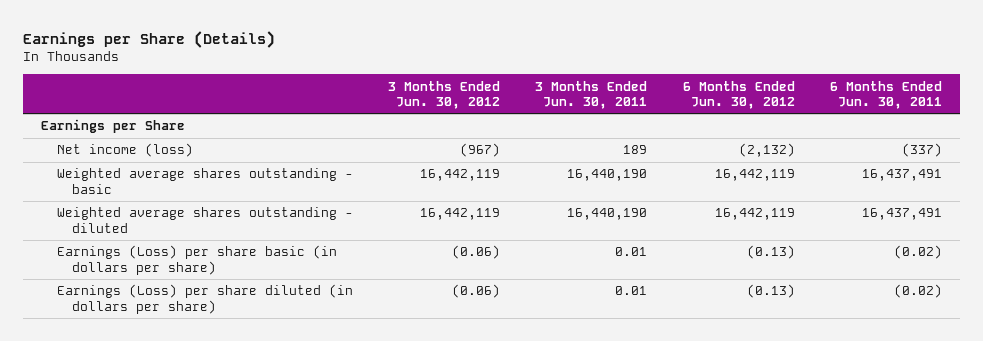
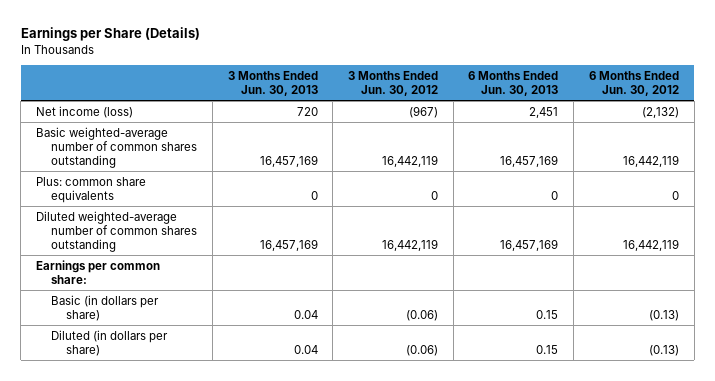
- | 3 Months Ended Jun. 30, 2012 | 3 Months Ended Jun. 30, 2011 | 6 Months Ended Jun. 30, 2012 | 6 Months Ended Jun. 30, 2011
+ | 3 Months Ended Jun. 30, 2013 | 3 Months Ended Jun. 30, 2012 | 6 Months Ended Jun. 30, 2013 | 6 Months Ended Jun. 30, 2012
- Earnings per Share
- Weighted average shares outstanding - basic | 16,442,119 | 16,440,190 | 16,442,119 | 16,437,491
- Weighted average shares outstanding - diluted | 16,442,119 | 16,440,190 | 16,442,119 | 16,437,491
- Earnings (Loss) per share basic (in dollars per share) | (0.06) | 0.01 | (0.13) | (0.02)
- Earnings (Loss) per share diluted (in dollars per share) | (0.06) | 0.01 | (0.13) | (0.02)
+ Basic weighted-average number of common shares outstanding | 16,457,169 | 16,442,119 | 16,457,169 | 16,442,119
+ Plus: common share equivalents | 0 | 0 | 0 | 0
+ Diluted weighted-average number of common shares outstanding | 16,457,169 | 16,442,119 | 16,457,169 | 16,442,119
+ Earnings per common share:
+ Basic (in dollars per share) | 0.04 | (0.06) | 0.15 | (0.13)
+ Diluted (in dollars per share) | 0.04 | (0.06) | 0.15 | (0.13)

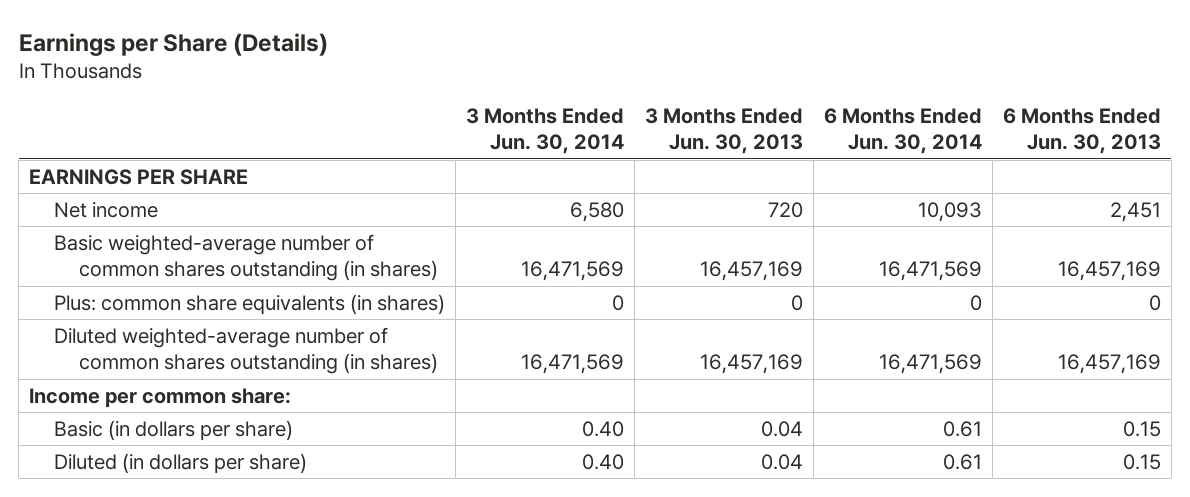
- | 3 Months Ended Jun. 30, 2013 | 3 Months Ended Jun. 30, 2012 | 6 Months Ended Jun. 30, 2013 | 6 Months Ended Jun. 30, 2012
+ | 3 Months Ended Jun. 30, 2014 | 3 Months Ended Jun. 30, 2013 | 6 Months Ended Jun. 30, 2014 | 6 Months Ended Jun. 30, 2013
- Net income (loss) | 720 | (967) | 2,451 | (2,132)
- Basic weighted-average number of common shares outstanding | 16,457,169 | 16,442,119 | 16,457,169 | 16,442,119
- Plus: common share equivalents | 0 | 0 | 0 | 0
- Diluted weighted-average number of common shares outstanding | 16,457,169 | 16,442,119 | 16,457,169 | 16,442,119
- Earnings per common share:
+ EARNINGS PER SHARE
+ Net income | 6,580 | 720 | 10,093 | 2,451
+ Basic weighted-average number of common shares outstanding (in shares) | 16,471,569 | 16,457,169 | 16,471,569 | 16,457,169
+ Plus: common share equivalents (in shares) | 0 | 0 | 0 | 0
+ Diluted weighted-average number of common shares outstanding (in shares) | 16,471,569 | 16,457,169 | 16,471,569 | 16,457,169
+ Income per common share:

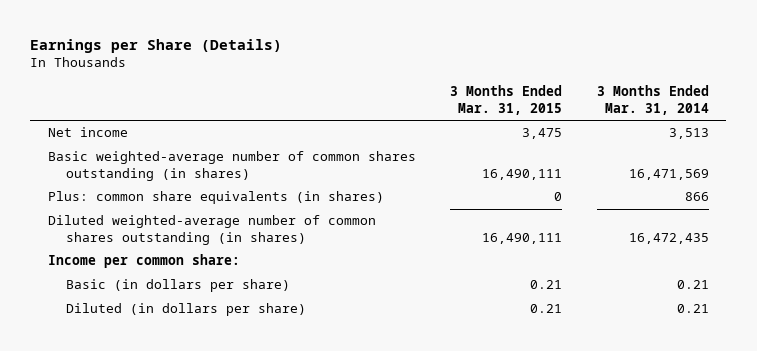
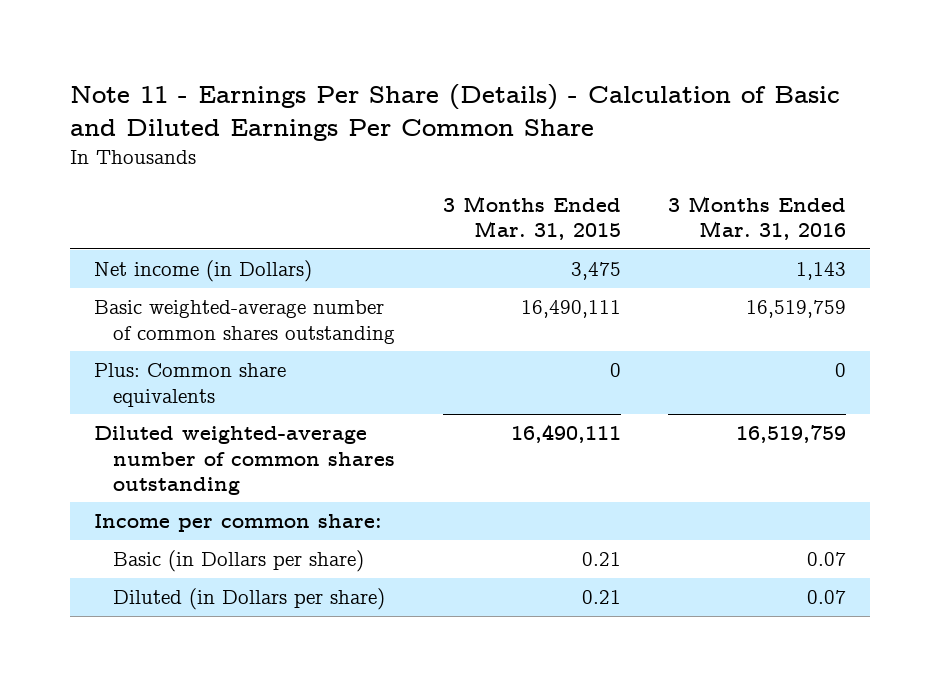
- Earnings per Share (Details)
+ Note 11 - Earnings Per Share (Details) - Calculation of Basic and Diluted Earnings Per Common Share
- | 3 Months Ended Mar. 31, 2015 | 3 Months Ended Mar. 31, 2014
+ | 3 Months Ended Mar. 31, 2015 | 3 Months Ended Mar. 31, 2016
- Net income | 3,475 | 3,513
- Basic weighted-average number of common shares outstanding (in shares) | 16,490,111 | 16,471,569
- Plus: common share equivalents (in shares) | 0 | 866
- Diluted weighted-average number of common shares outstanding (in shares) | 16,490,111 | 16,472,435
+ Net income (in Dollars) | 3,475 | 1,143
+ Basic weighted-average number of common shares outstanding | 16,490,111 | 16,519,759
+ Plus: Common share equivalents | 0 | 0
+ Diluted weighted-average number of common shares outstanding | 16,490,111 | 16,519,759
- Basic (in dollars per share) | 0.21 | 0.21
- Diluted (in dollars per share) | 0.21 | 0.21
+ Basic (in Dollars per share) | 0.21 | 0.07
+ Diluted (in Dollars per share) | 0.21 | 0.07

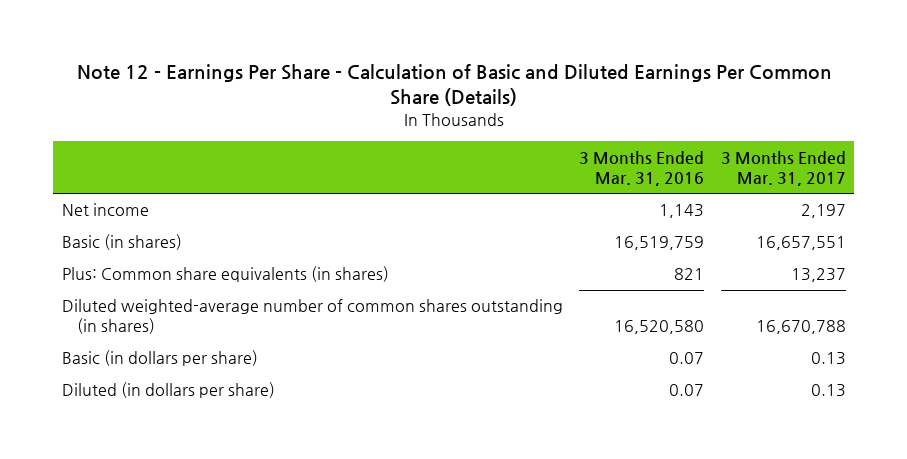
- Note 11 - Earnings Per Share (Details) - Calculation of Basic and Diluted Earnings Per Common Share
+ Note 12 - Earnings Per Share - Calculation of Basic and Diluted Earnings Per Common Share (Details)
- | 3 Months Ended Mar. 31, 2015 | 3 Months Ended Mar. 31, 2016
+ | 3 Months Ended Mar. 31, 2016 | 3 Months Ended Mar. 31, 2017
- Net income (in Dollars) | 3,475 | 1,143
- Basic weighted-average number of common shares outstanding | 16,490,111 | 16,519,759
- Plus: Common share equivalents | 0 | 0
- Diluted weighted-average number of common shares outstanding | 16,490,111 | 16,519,759
- Income per common share:
- Basic (in Dollars per share) | 0.21 | 0.07
- Diluted (in Dollars per share) | 0.21 | 0.07
+ Net income | 1,143 | 2,197
+ Basic (in shares) | 16,519,759 | 16,657,551
+ Plus: Common share equivalents (in shares) | 821 | 13,237
+ Diluted weighted-average number of common shares outstanding (in shares) | 16,520,580 | 16,670,788
+ Basic (in dollars per share) | 0.07 | 0.13
+ Diluted (in dollars per share) | 0.07 | 0.13

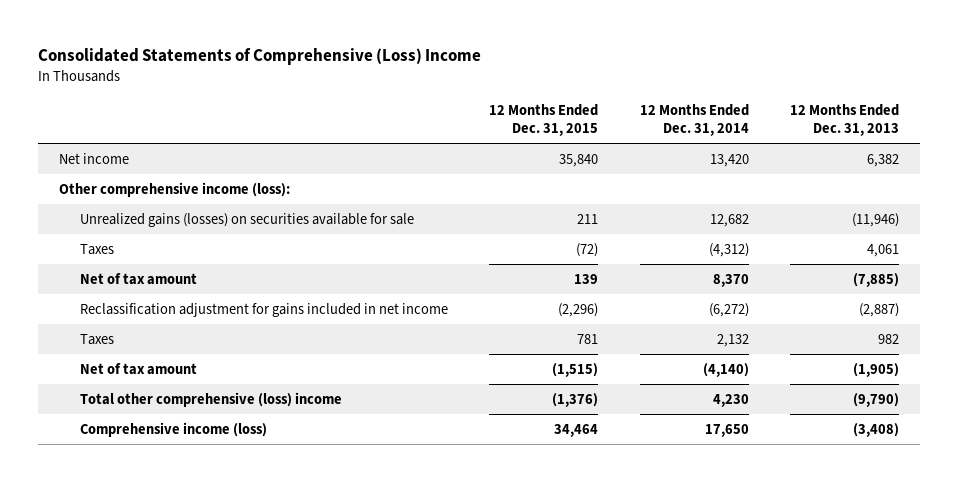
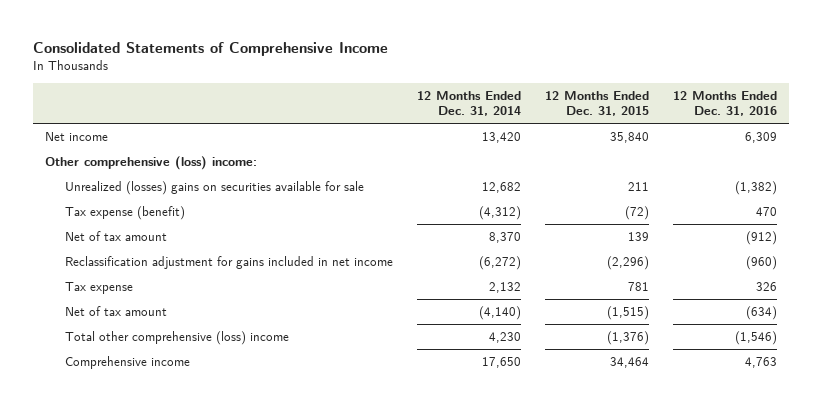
- Consolidated Statements of Comprehensive (Loss) Income
+ Consolidated Statements of Comprehensive Income
- | 12 Months Ended Dec. 31, 2015 | 12 Months Ended Dec. 31, 2014 | 12 Months Ended Dec. 31, 2013
+ | 12 Months Ended Dec. 31, 2014 | 12 Months Ended Dec. 31, 2015 | 12 Months Ended Dec. 31, 2016
- Other comprehensive income (loss):
- Unrealized gains (losses) on securities available for sale | 211 | 12,682 | (11,946)
- Taxes | (72) | (4,312) | 4,061
+ Other comprehensive (loss) income:
+ Unrealized (losses) gains on securities available for sale | 12,682 | 211 | (1,382)
+ Tax expense (benefit) | (4,312) | (72) | 470
- Taxes | 781 | 2,132 | 982
+ Tax expense | 2,132 | 781 | 326
- Comprehensive income (loss) | 34,464 | 17,650 | (3,408)
+ Comprehensive income | 17,650 | 34,464 | 4,763

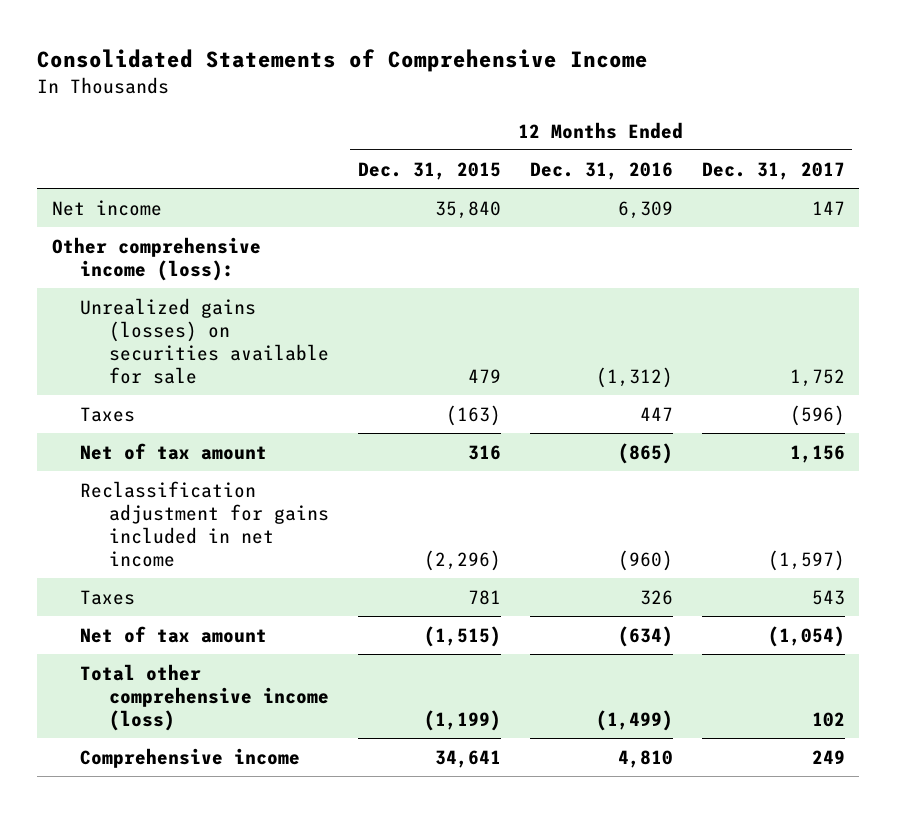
- | 12 Months Ended Dec. 31, 2014 | 12 Months Ended Dec. 31, 2015 | 12 Months Ended Dec. 31, 2016
+ | 12 Months Ended Dec. 31, 2015 | 12 Months Ended Dec. 31, 2016 | 12 Months Ended Dec. 31, 2017
- Other comprehensive (loss) income:
- Unrealized (losses) gains on securities available for sale | 12,682 | 211 | (1,382)
- Tax expense (benefit) | (4,312) | (72) | 470
- Net of tax amount | 8,370 | 139 | (912)
+ Other comprehensive income (loss):
+ Unrealized gains (losses) on securities available for sale | 479 | (1,312) | 1,752
+ Taxes | (163) | 447 | (596)
+ Net of tax amount | 316 | (865) | 1,156
- Tax expense | 2,132 | 781 | 326
+ Taxes | 781 | 326 | 543
- Total other comprehensive (loss) income | 4,230 | (1,376) | (1,546)
- Comprehensive income | 17,650 | 34,464 | 4,763
+ Total other comprehensive income (loss) | (1,199) | (1,499) | 102
+ Comprehensive income | 34,641 | 4,810 | 249

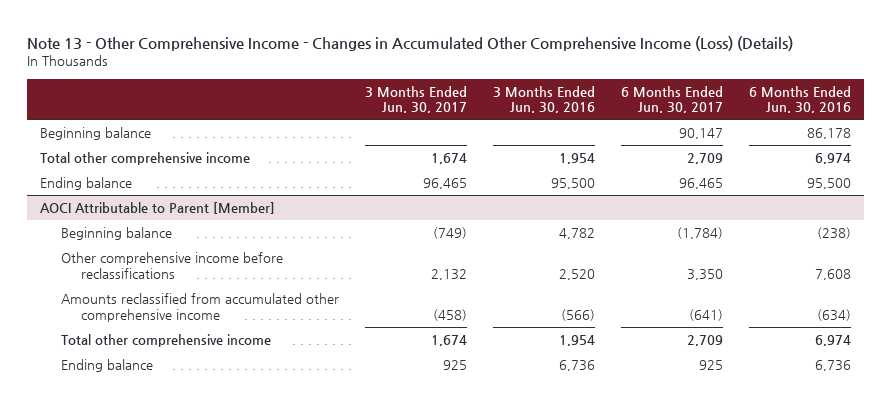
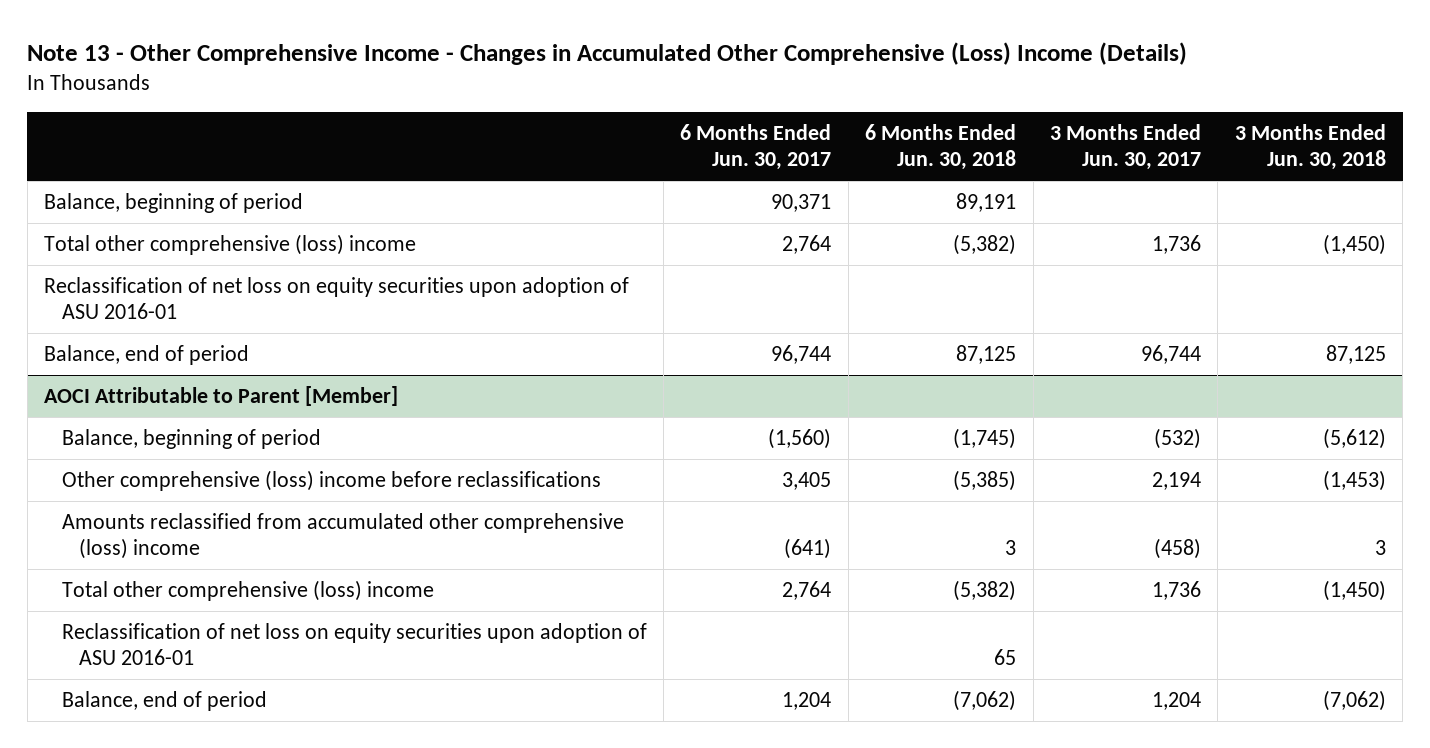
- Note 13 - Other Comprehensive Income - Changes in Accumulated Other Comprehensive Income (Loss) (Details)
+ Note 13 - Other Comprehensive Income - Changes in Accumulated Other Comprehensive (Loss) Income (Details)
- | 3 Months Ended Jun. 30, 2017 | 3 Months Ended Jun. 30, 2016 | 6 Months Ended Jun. 30, 2017 | 6 Months Ended Jun. 30, 2016
+ | 6 Months Ended Jun. 30, 2017 | 6 Months Ended Jun. 30, 2018 | 3 Months Ended Jun. 30, 2017 | 3 Months Ended Jun. 30, 2018
- Beginning balance | | | 90,147 | 86,178
- Total other comprehensive income | 1,674 | 1,954 | 2,709 | 6,974
- Ending balance | 96,465 | 95,500 | 96,465 | 95,500
+ Balance, beginning of period | 90,371 | 89,191 | |
+ Total other comprehensive (loss) income | 2,764 | (5,382) | 1,736 | (1,450)
+ Reclassification of net loss on equity securities upon adoption of ASU 2016-01
+ Balance, end of period | 96,744 | 87,125 | 96,744 | 87,125
@ AOCI Attributable to Parent [Member]
- Beginning balance | (749) | 4,782 | (1,784) | (238)
- Other comprehensive income before reclassifications | 2,132 | 2,520 | 3,350 | 7,608
- Amounts reclassified from accumulated other comprehensive income | (458) | (566) | (641) | (634)
- Total other comprehensive income | 1,674 | 1,954 | 2,709 | 6,974
- Ending balance | 925 | 6,736 | 925 | 6,736
+ Balance, beginning of period | (1,560) | (1,745) | (532) | (5,612)
+ Other comprehensive (loss) income before reclassifications | 3,405 | (5,385) | 2,194 | (1,453)
+ Amounts reclassified from accumulated other comprehensive (loss) income | (641) | 3 | (458) | 3
+ Total other comprehensive (loss) income | 2,764 | (5,382) | 1,736 | (1,450)
+ Reclassification of net loss on equity securities upon adoption of ASU 2016-01 | | 65 | |
+ Balance, end of period | 1,204 | (7,062) | 1,204 | (7,062)

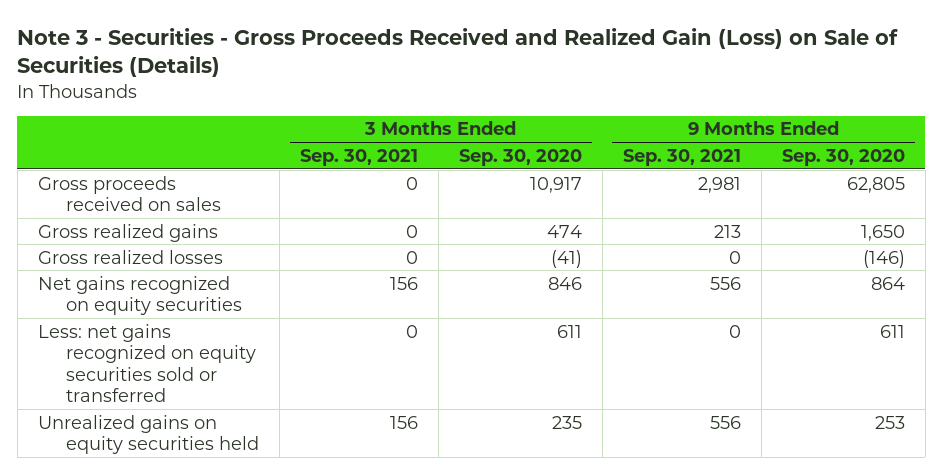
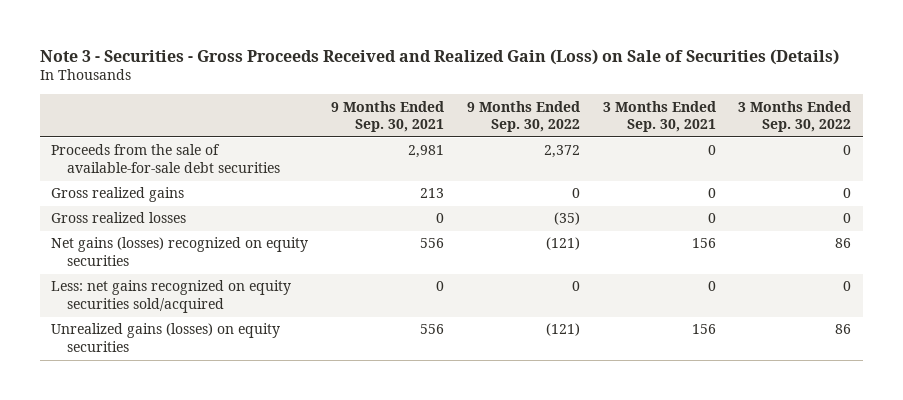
- | 3 Months Ended Sep. 30, 2021 | 3 Months Ended Sep. 30, 2020 | 9 Months Ended Sep. 30, 2021 | 9 Months Ended Sep. 30, 2020
+ | 9 Months Ended Sep. 30, 2021 | 9 Months Ended Sep. 30, 2022 | 3 Months Ended Sep. 30, 2021 | 3 Months Ended Sep. 30, 2022
- Gross proceeds received on sales | 0 | 10,917 | 2,981 | 62,805
+ Proceeds from the sale of available-for-sale debt securities | 2,981 | 2,372 | 0 | 0
- Net gains recognized on equity securities | 156 | 846 | 556 | 864
- Less: net gains recognized on equity securities sold or transferred | 0 | 611 | 0 | 611
- Unrealized gains on equity securities held | 156 | 235 | 556 | 253
+ Net gains (losses) recognized on equity securities | 556 | (121) | 156 | 86
+ Less: net gains recognized on equity securities sold/acquired | 0 | 0 | 0 | 0
+ Unrealized gains (losses) on equity securities | 556 | (121) | 156 | 86

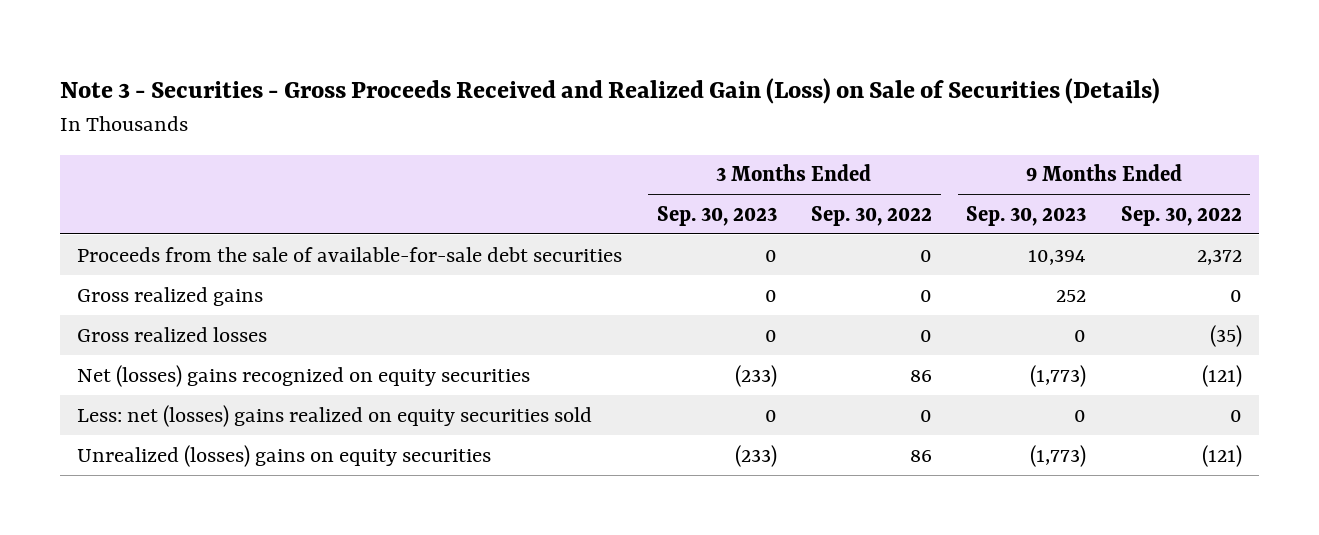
- | 9 Months Ended Sep. 30, 2021 | 9 Months Ended Sep. 30, 2022 | 3 Months Ended Sep. 30, 2021 | 3 Months Ended Sep. 30, 2022
+ | 3 Months Ended Sep. 30, 2023 | 3 Months Ended Sep. 30, 2022 | 9 Months Ended Sep. 30, 2023 | 9 Months Ended Sep. 30, 2022
- Net gains (losses) recognized on equity securities | 556 | (121) | 156 | 86
- Less: net gains recognized on equity securities sold/acquired | 0 | 0 | 0 | 0
- Unrealized gains (losses) on equity securities | 556 | (121) | 156 | 86
+ Net (losses) gains recognized on equity securities | (233) | 86 | (1,773) | (121)
+ Less: net (losses) gains realized on equity securities sold | 0 | 0 | 0 | 0
+ Unrealized (losses) gains on equity securities | (233) | 86 | (1,773) | (121)

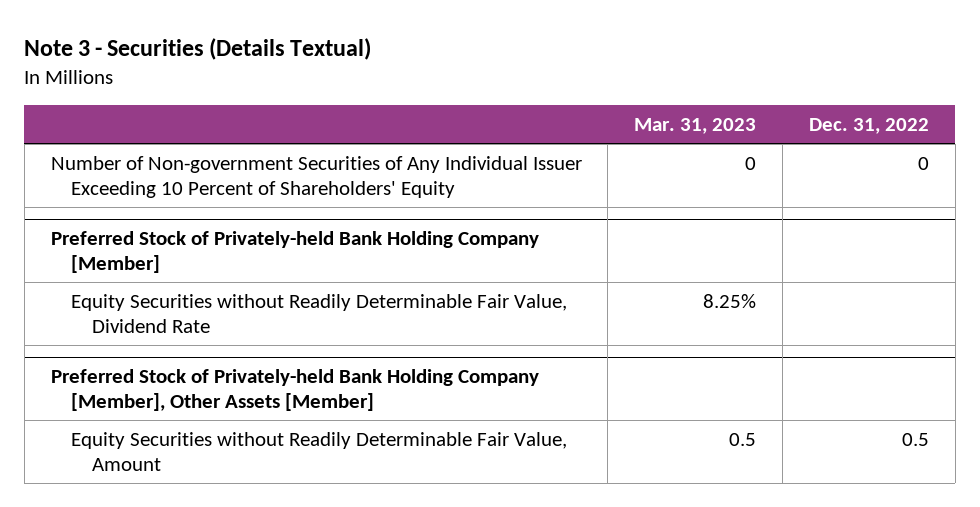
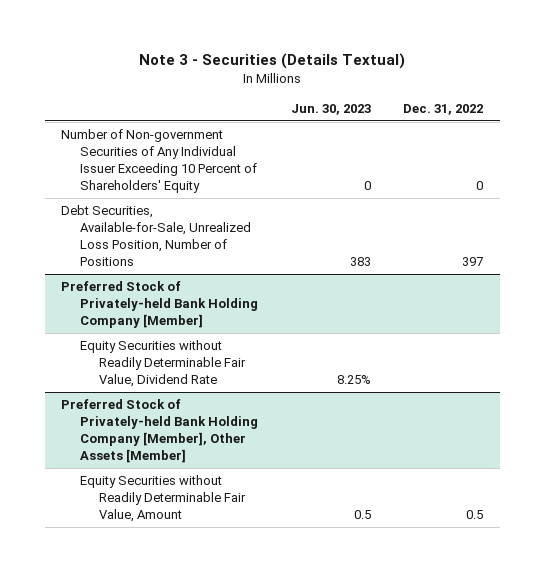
- | Mar. 31, 2023 | Dec. 31, 2022
+ | Jun. 30, 2023 | Dec. 31, 2022
+ Debt Securities, Available-for-Sale, Unrealized Loss Position, Number of Positions | 383 | 397

